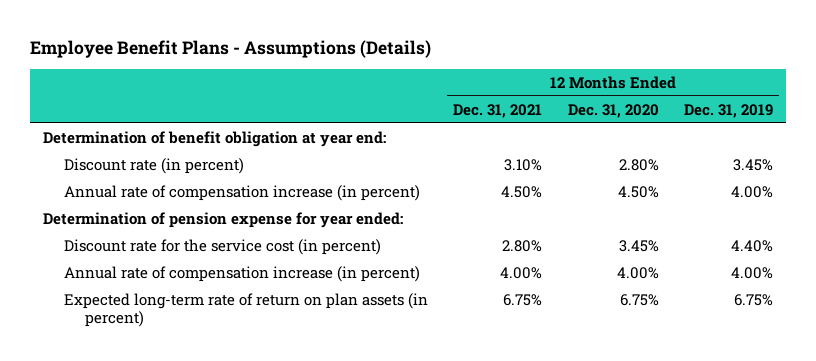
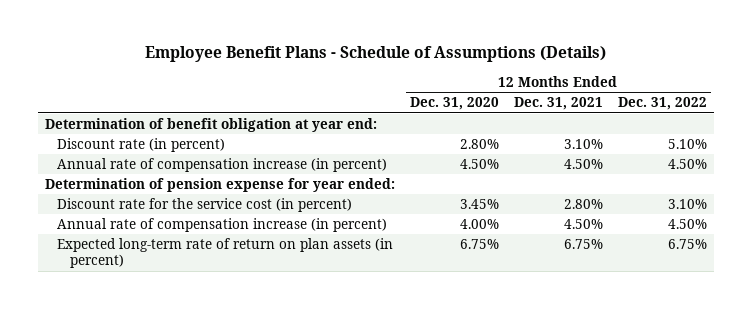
- Employee Benefit Plans - Assumptions (Details)
+ Employee Benefit Plans - Schedule of Assumptions (Details)
- | 12 Months Ended Dec. 31, 2021 | 12 Months Ended Dec. 31, 2020 | 12 Months Ended Dec. 31, 2019
+ | 12 Months Ended Dec. 31, 2020 | 12 Months Ended Dec. 31, 2021 | 12 Months Ended Dec. 31, 2022
- Annual rate of compensation increase (in percent) | 4.00% | 4.00% | 4.00%
+ Annual rate of compensation increase (in percent) | 4.00% | 4.50% | 4.50%

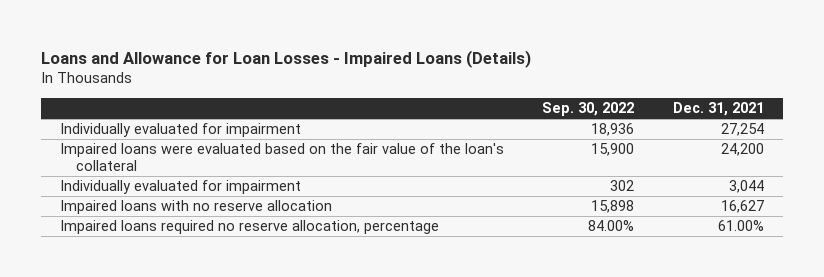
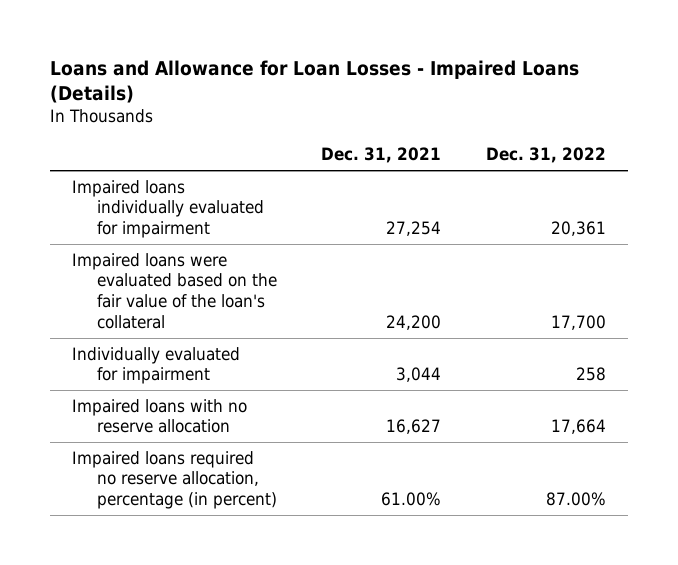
- | Sep. 30, 2022 | Dec. 31, 2021
+ | Dec. 31, 2021 | Dec. 31, 2022
- Individually evaluated for impairment | 18,936 | 27,254
+ Impaired loans individually evaluated for impairment | 27,254 | 20,361
- Impaired loans required no reserve allocation, percentage | 84.00% | 61.00%
+ Impaired loans required no reserve allocation, percentage (in percent) | 61.00% | 87.00%

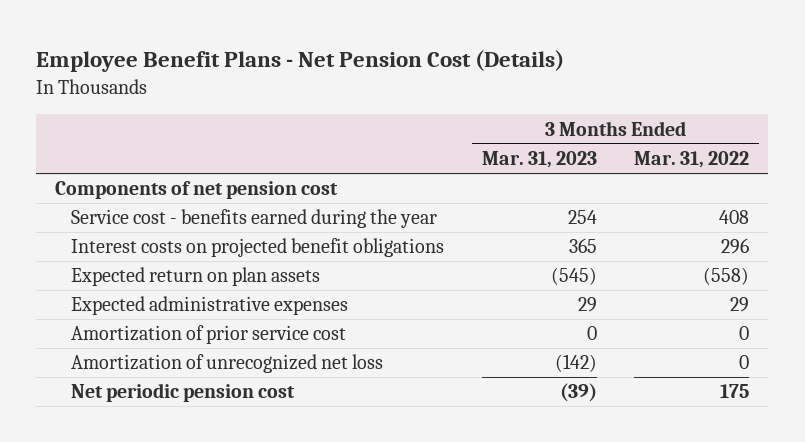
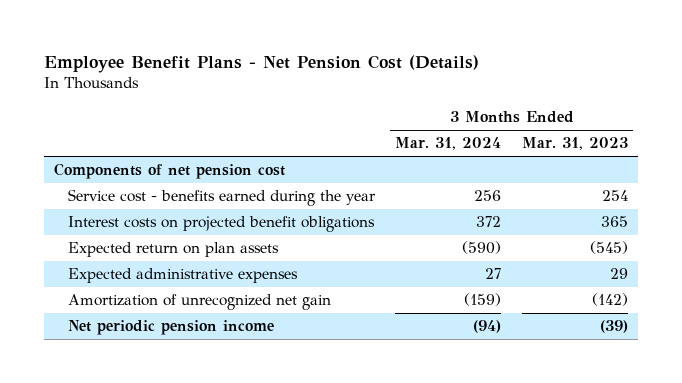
- | 3 Months Ended Mar. 31, 2023 | 3 Months Ended Mar. 31, 2022
+ | 3 Months Ended Mar. 31, 2024 | 3 Months Ended Mar. 31, 2023
- Amortization of prior service cost | 0 | 0
- Amortization of unrecognized net loss | (142) | 0
- Net periodic pension cost | (39) | 175
+ Amortization of unrecognized net gain | (159) | (142)
+ Net periodic pension income | (94) | (39)

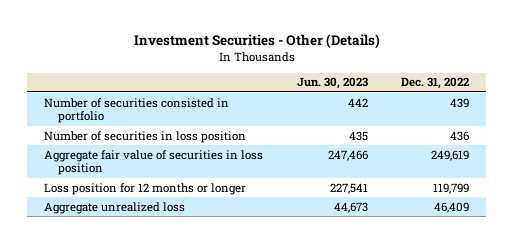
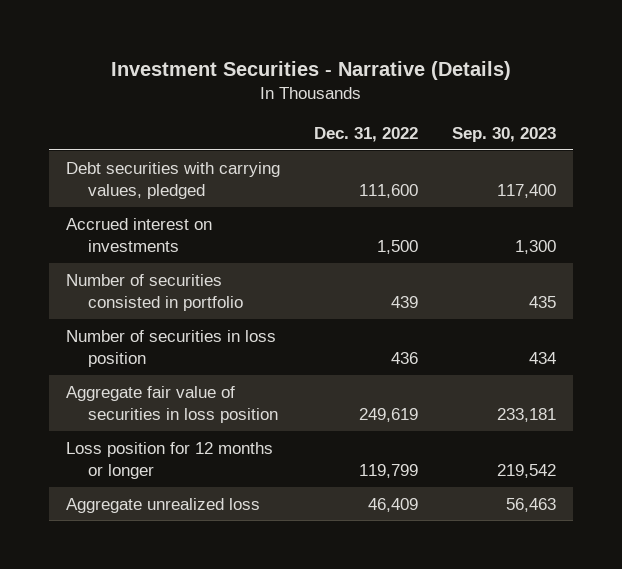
- Investment Securities - Other (Details)
+ Investment Securities - Narrative (Details)
- | Jun. 30, 2023 | Dec. 31, 2022
+ | Dec. 31, 2022 | Sep. 30, 2023
+ Debt securities with carrying values, pledged | 111,600 | 117,400
+ Accrued interest on investments | 1,500 | 1,300

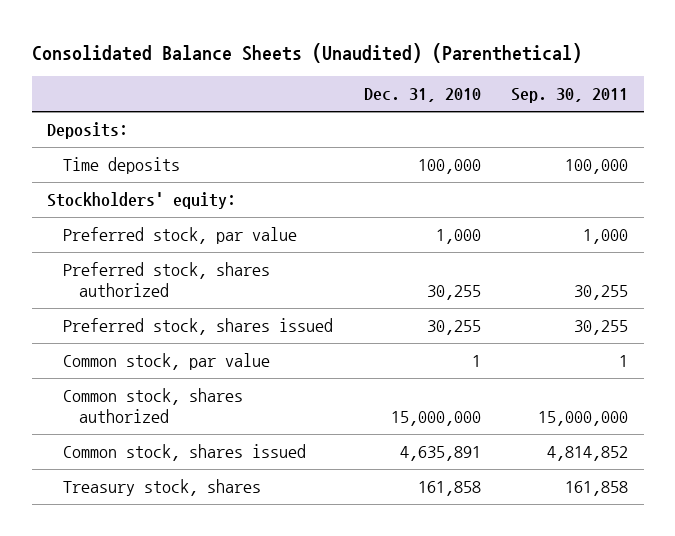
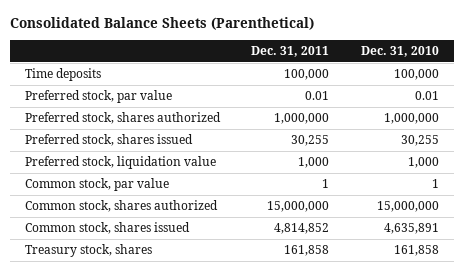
- Consolidated Balance Sheets (Unaudited) (Parenthetical)
+ Consolidated Balance Sheets (Parenthetical)
- | Dec. 31, 2010 | Sep. 30, 2011
+ | Dec. 31, 2011 | Dec. 31, 2010
- Deposits:
- Stockholders' equity:
- Preferred stock, par value | 1,000 | 1,000
- Preferred stock, shares authorized | 30,255 | 30,255
+ Preferred stock, par value | 0.01 | 0.01
+ Preferred stock, shares authorized | 1,000,000 | 1,000,000
+ Preferred stock, liquidation value | 1,000 | 1,000

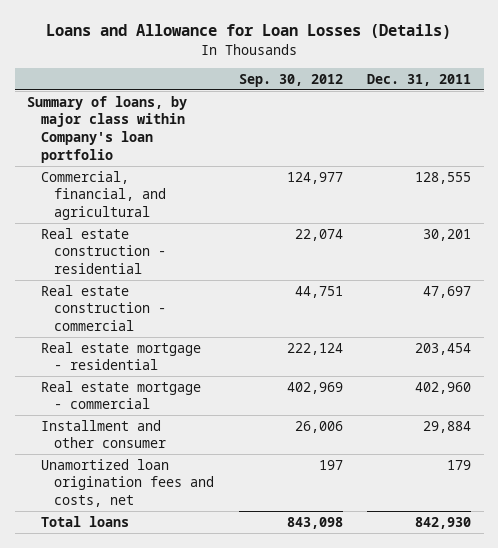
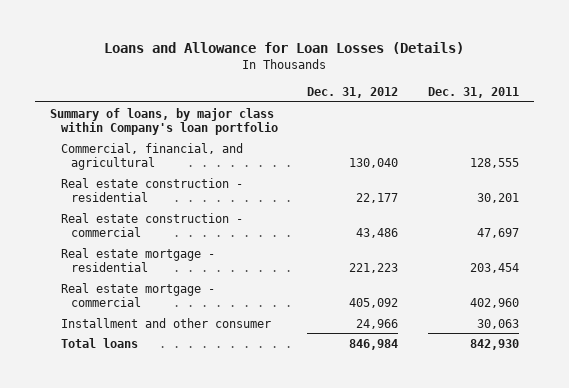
- | Sep. 30, 2012 | Dec. 31, 2011
+ | Dec. 31, 2012 | Dec. 31, 2011
- Installment and other consumer | 26,006 | 29,884
- Unamortized loan origination fees and costs, net | 197 | 179
+ Installment and other consumer | 24,966 | 30,063

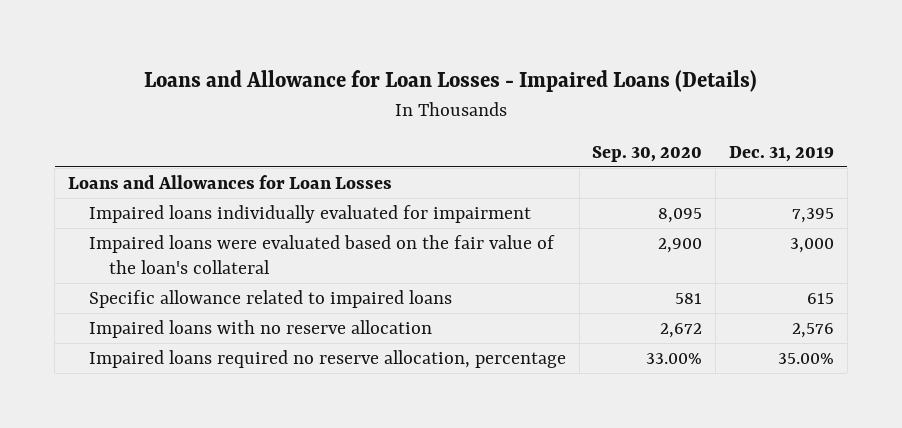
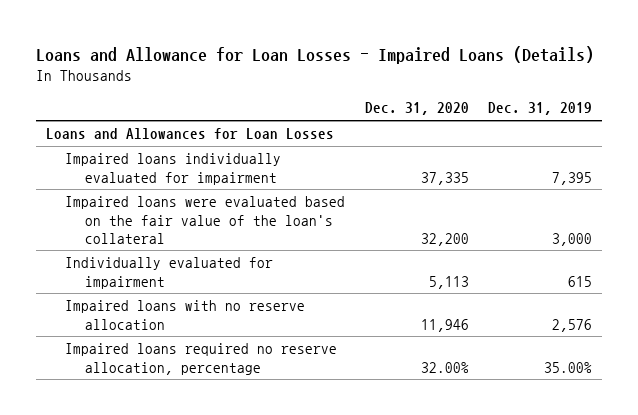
- | Sep. 30, 2020 | Dec. 31, 2019
+ | Dec. 31, 2020 | Dec. 31, 2019
- Specific allowance related to impaired loans | 581 | 615
+ Individually evaluated for impairment | 5,113 | 615

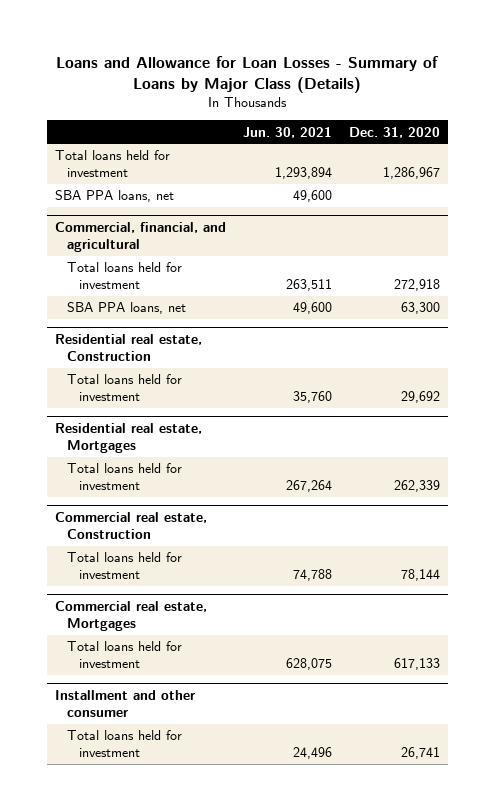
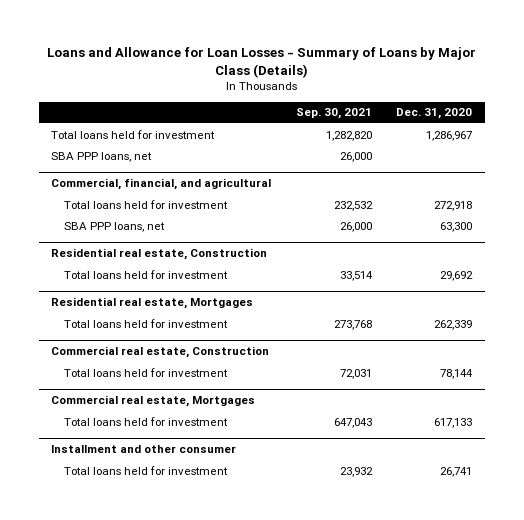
- | Jun. 30, 2021 | Dec. 31, 2020
+ | Sep. 30, 2021 | Dec. 31, 2020
- SBA PPA loans, net | 49,600 |
+ SBA PPP loans, net | 26,000 |
@ Commercial, financial, and agricultural
- SBA PPA loans, net | 49,600 | 63,300
+ SBA PPP loans, net | 26,000 | 63,300

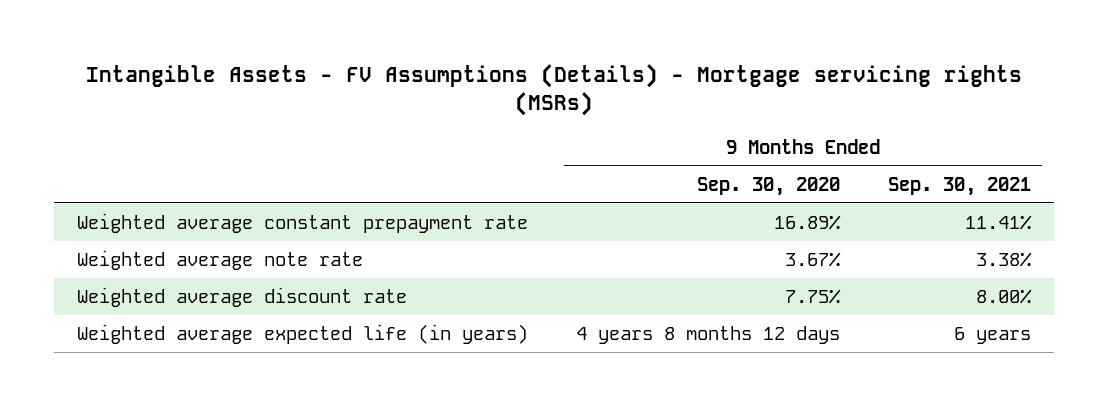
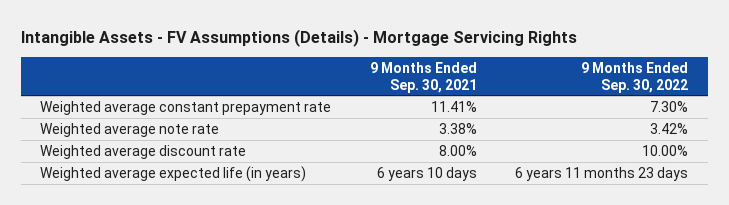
- Intangible Assets - FV Assumptions (Details) - Mortgage servicing rights (MSRs)
+ Intangible Assets - FV Assumptions (Details) - Mortgage Servicing Rights
- | 9 Months Ended Sep. 30, 2020 | 9 Months Ended Sep. 30, 2021
+ | 9 Months Ended Sep. 30, 2021 | 9 Months Ended Sep. 30, 2022
- Weighted average expected life (in years) | 4 years 8 months 12 days | 6 years
+ Weighted average expected life (in years) | 6 years 10 days | 6 years 11 months 23 days

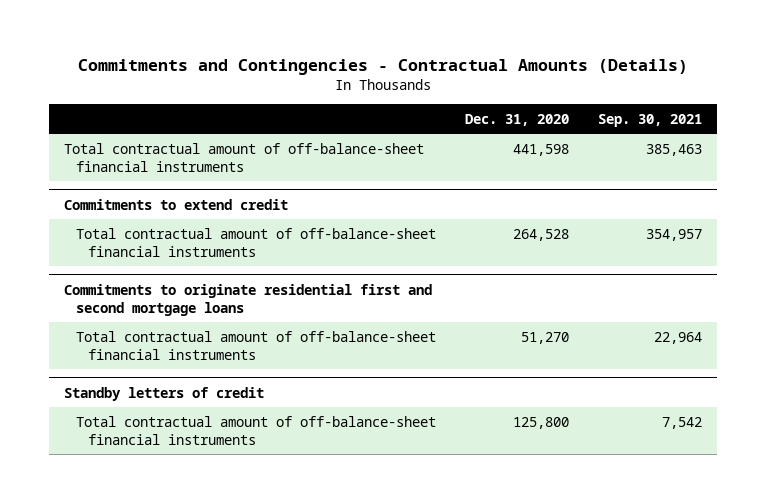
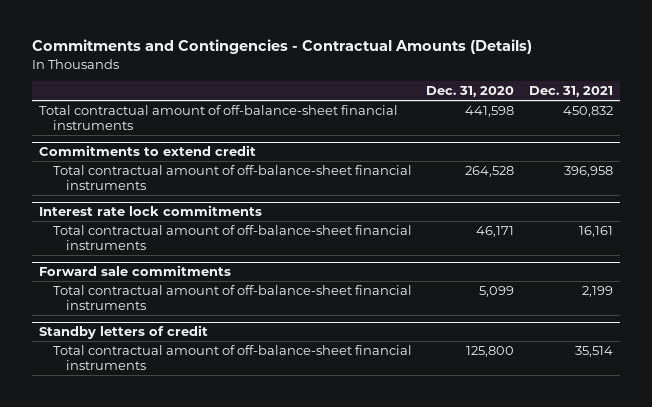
- | Dec. 31, 2020 | Sep. 30, 2021
+ | Dec. 31, 2020 | Dec. 31, 2021
- Commitments to originate residential first and second mortgage loans
- Total contractual amount of off-balance-sheet financial instruments | 51,270 | 22,964
+ Interest rate lock commitments
+ Total contractual amount of off-balance-sheet financial instruments | 46,171 | 16,161
+ Forward sale commitments
+ Total contractual amount of off-balance-sheet financial instruments | 5,099 | 2,199

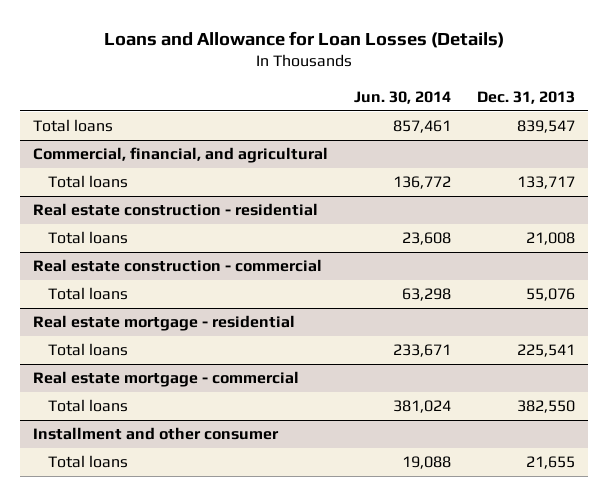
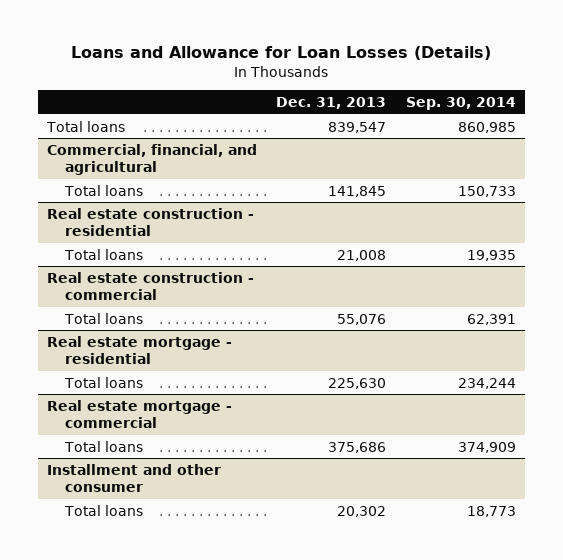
- | Jun. 30, 2014 | Dec. 31, 2013
+ | Dec. 31, 2013 | Sep. 30, 2014
@ Commercial, financial, and agricultural
- Total loans | 136,772 | 133,717
+ Total loans | 141,845 | 150,733
@ Real estate mortgage - residential
- Total loans | 233,671 | 225,541
+ Total loans | 225,630 | 234,244
@ Real estate mortgage - commercial
- Total loans | 381,024 | 382,550
+ Total loans | 375,686 | 374,909
@ Installment and other consumer
- Total loans | 19,088 | 21,655
+ Total loans | 20,302 | 18,773

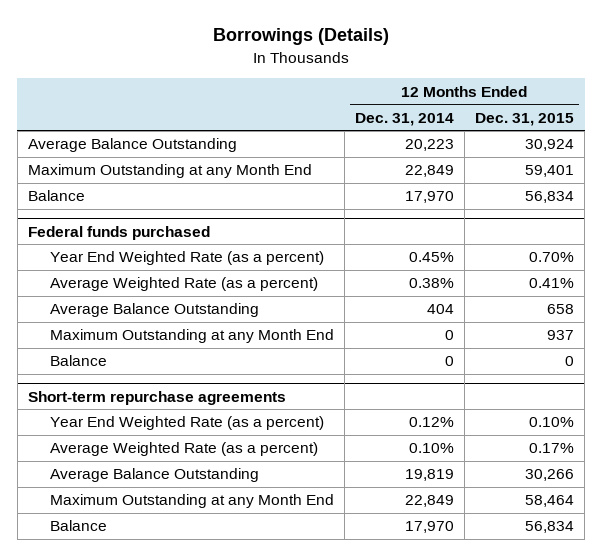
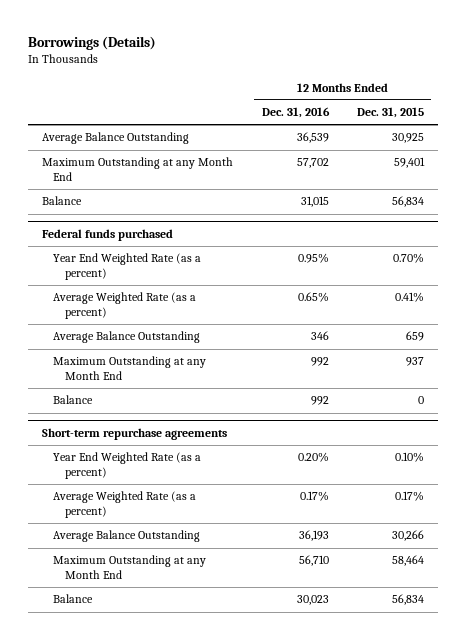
- | 12 Months Ended Dec. 31, 2014 | 12 Months Ended Dec. 31, 2015
+ | 12 Months Ended Dec. 31, 2016 | 12 Months Ended Dec. 31, 2015
- Average Balance Outstanding | 20,223 | 30,924
+ Average Balance Outstanding | 36,539 | 30,925
@ Federal funds purchased
- Average Balance Outstanding | 404 | 658
+ Average Balance Outstanding | 346 | 659

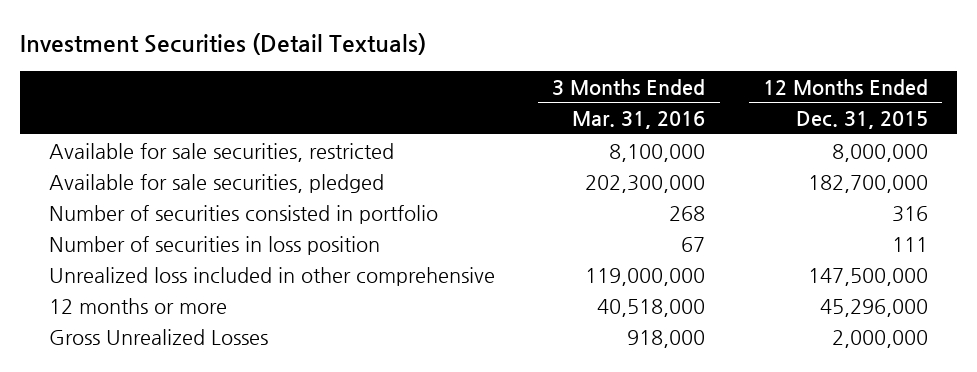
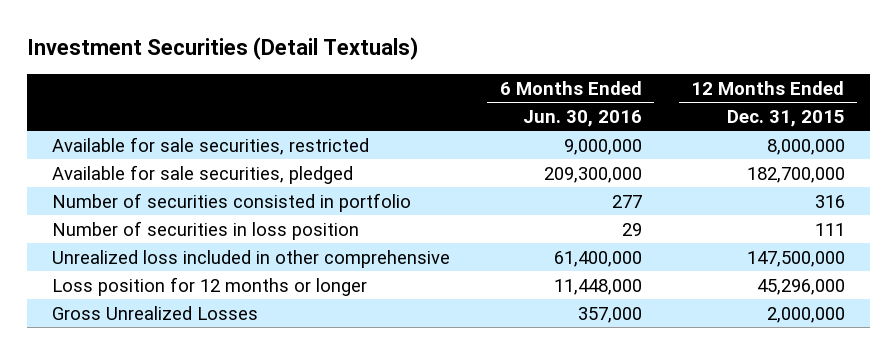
- | 3 Months Ended Mar. 31, 2016 | 12 Months Ended Dec. 31, 2015
+ | 6 Months Ended Jun. 30, 2016 | 12 Months Ended Dec. 31, 2015
- 12 months or more | 40,518,000 | 45,296,000
+ Loss position for 12 months or longer | 11,448,000 | 45,296,000

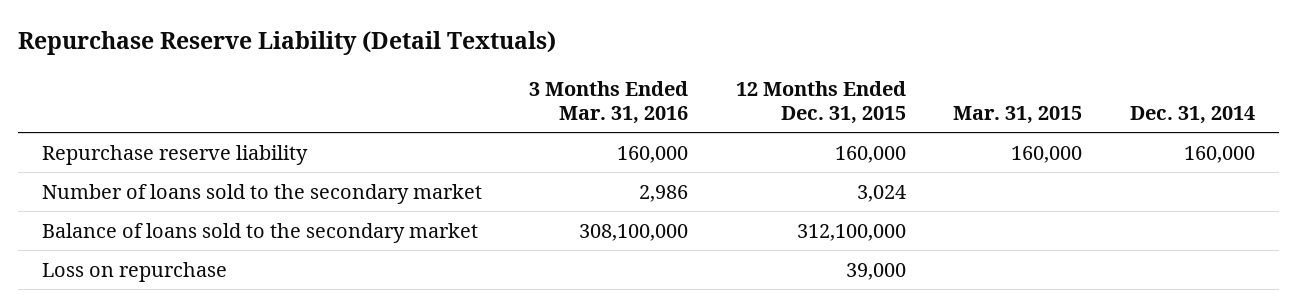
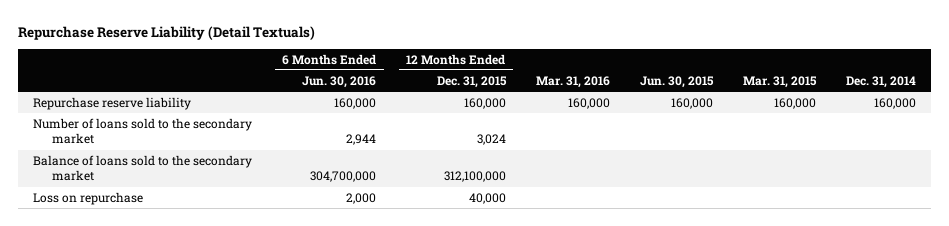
- | 3 Months Ended Mar. 31, 2016 | 12 Months Ended Dec. 31, 2015 | Mar. 31, 2015 | Dec. 31, 2014
+ | 6 Months Ended Jun. 30, 2016 | 12 Months Ended Dec. 31, 2015 | Mar. 31, 2016 | Jun. 30, 2015 | Mar. 31, 2015 | Dec. 31, 2014
- Loss on repurchase | | 39,000 | |
+ Loss on repurchase | 2,000 | 40,000 | | | |

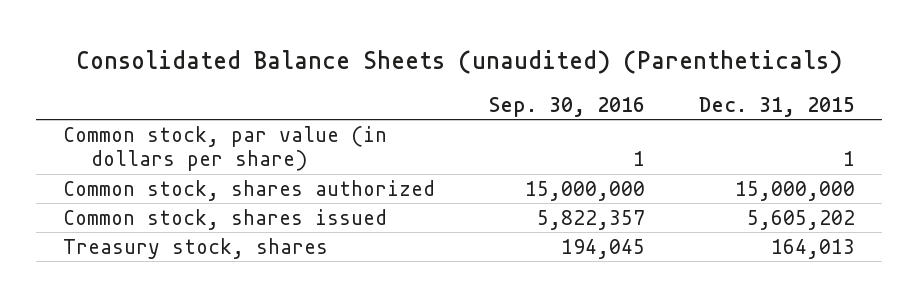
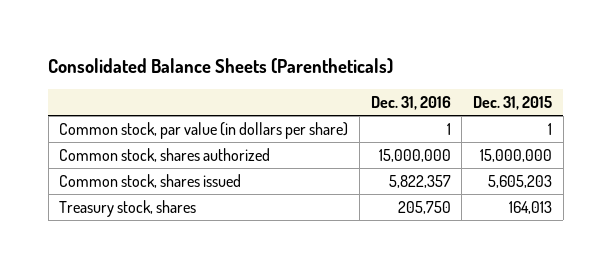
- Consolidated Balance Sheets (unaudited) (Parentheticals)
+ Consolidated Balance Sheets (Parentheticals)
- | Sep. 30, 2016 | Dec. 31, 2015
+ | Dec. 31, 2016 | Dec. 31, 2015
- Common stock, shares issued | 5,822,357 | 5,605,202
+ Common stock, shares issued | 5,822,357 | 5,605,203

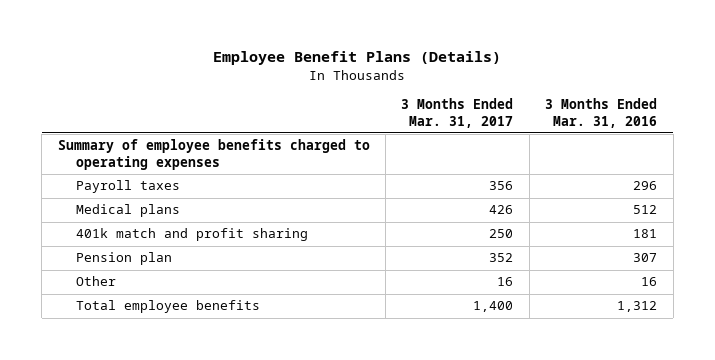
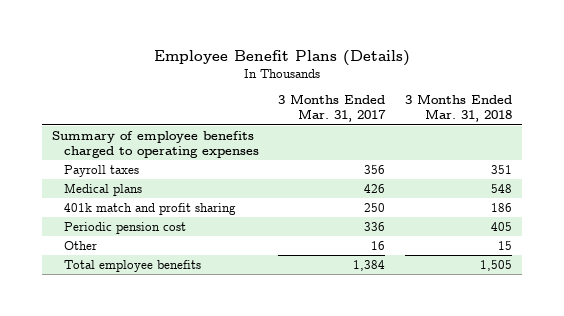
- | 3 Months Ended Mar. 31, 2017 | 3 Months Ended Mar. 31, 2016
+ | 3 Months Ended Mar. 31, 2017 | 3 Months Ended Mar. 31, 2018
- Pension plan | 352 | 307
+ Periodic pension cost | 336 | 405
- Total employee benefits | 1,400 | 1,312
+ Total employee benefits | 1,384 | 1,505

